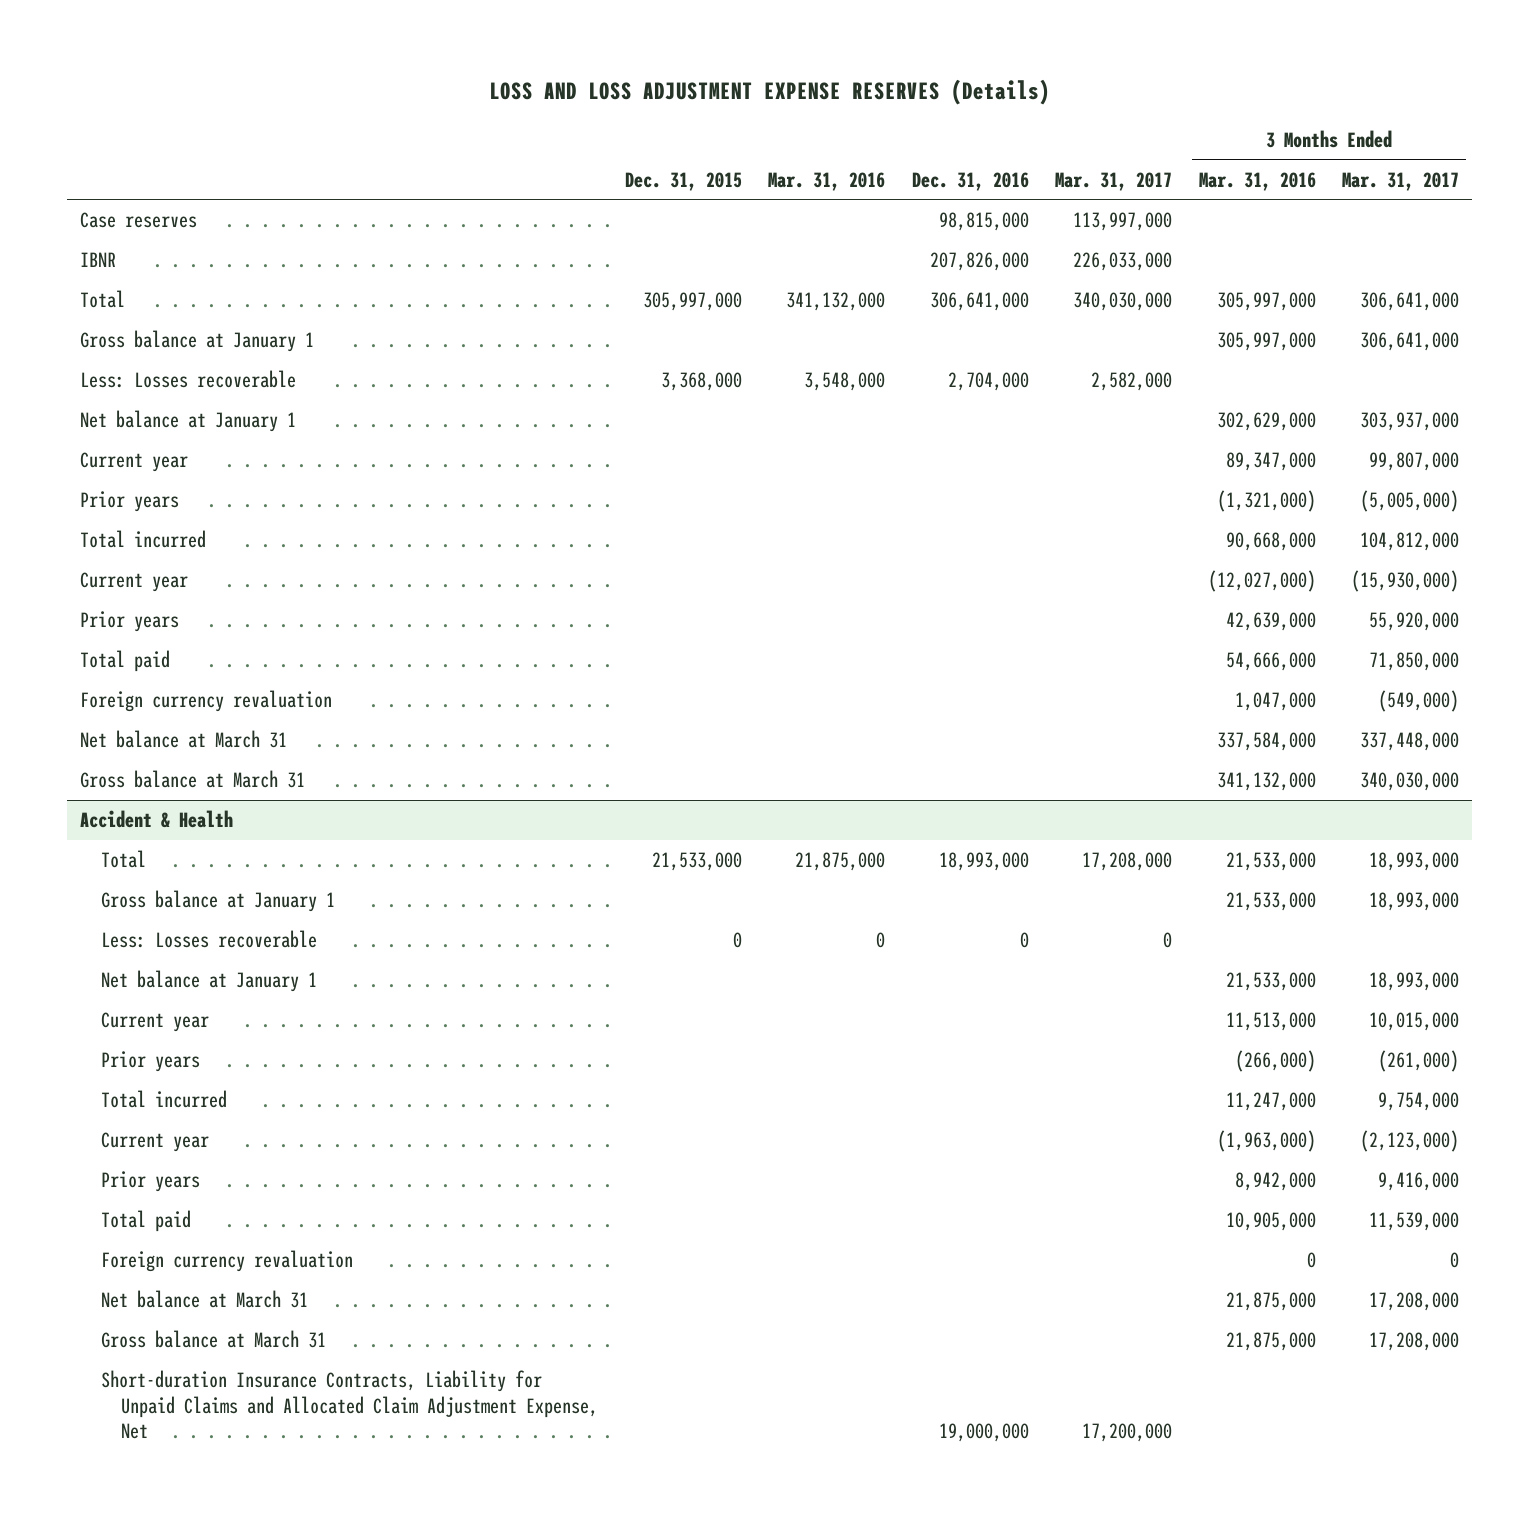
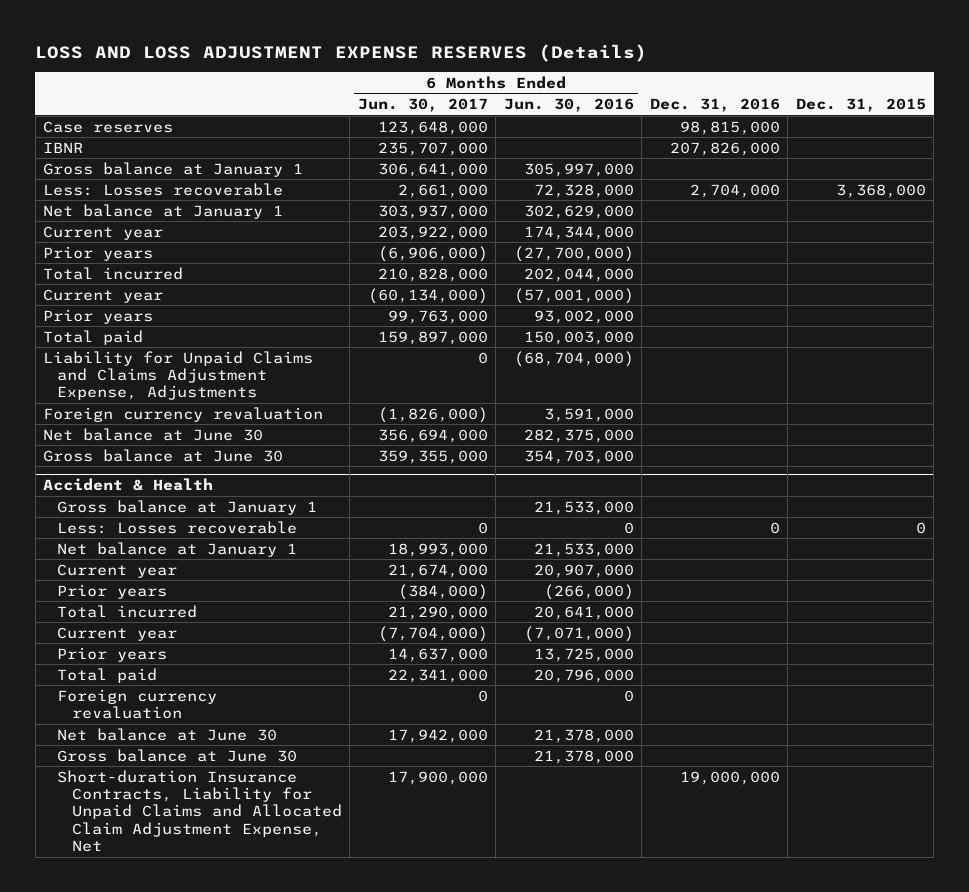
- | Dec. 31, 2015 | Mar. 31, 2016 | Dec. 31, 2016 | Mar. 31, 2017 | 3 Months Ended Mar. 31, 2016 | 3 Months Ended Mar. 31, 2017
+ | 6 Months Ended Jun. 30, 2017 | 6 Months Ended Jun. 30, 2016 | Dec. 31, 2016 | Dec. 31, 2015
- Total | 305,997,000 | 341,132,000 | 306,641,000 | 340,030,000 | 305,997,000 | 306,641,000
+ Liability for Unpaid Claims and Claims Adjustment Expense, Adjustments | 0 | (68,704,000) | |
- Net balance at March 31 | | | | | 337,584,000 | 337,448,000
- Gross balance at March 31 | | | | | 341,132,000 | 340,030,000
+ Net balance at June 30 | 356,694,000 | 282,375,000 | |
+ Gross balance at June 30 | 359,355,000 | 354,703,000 | |
@ Accident & Health
- Total | 21,533,000 | 21,875,000 | 18,993,000 | 17,208,000 | 21,533,000 | 18,993,000
- Net balance at March 31 | | | | | 21,875,000 | 17,208,000
- Gross balance at March 31 | | | | | 21,875,000 | 17,208,000
+ Net balance at June 30 | 17,942,000 | 21,378,000 | |
+ Gross balance at June 30 | | 21,378,000 | |

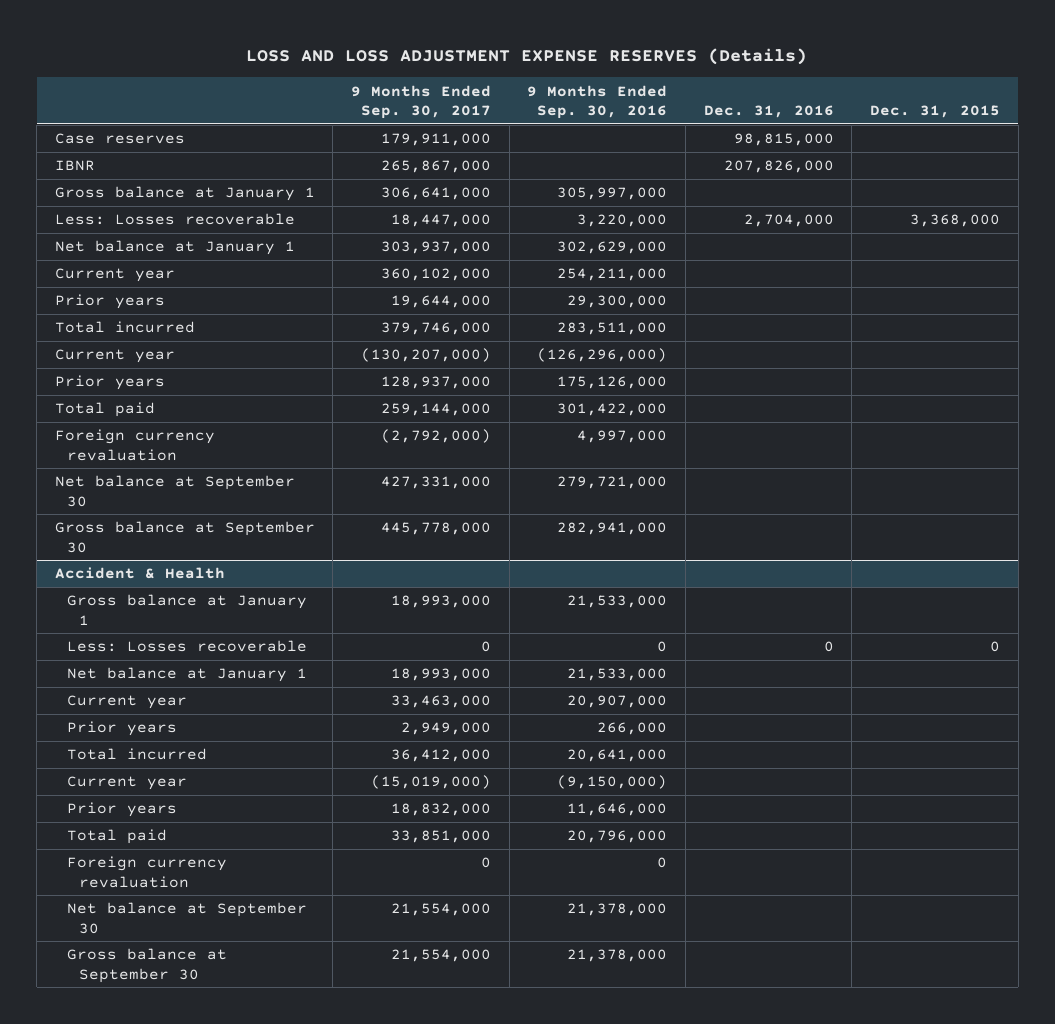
- | 6 Months Ended Jun. 30, 2017 | 6 Months Ended Jun. 30, 2016 | Dec. 31, 2016 | Dec. 31, 2015
+ | 9 Months Ended Sep. 30, 2017 | 9 Months Ended Sep. 30, 2016 | Dec. 31, 2016 | Dec. 31, 2015
- Liability for Unpaid Claims and Claims Adjustment Expense, Adjustments | 0 | (68,704,000) | |
- Net balance at June 30 | 356,694,000 | 282,375,000 | |
- Gross balance at June 30 | 359,355,000 | 354,703,000 | |
+ Net balance at September 30 | 427,331,000 | 279,721,000 | |
+ Gross balance at September 30 | 445,778,000 | 282,941,000 | |
@ Accident & Health
- Net balance at June 30 | 17,942,000 | 21,378,000 | |
- Gross balance at June 30 | | 21,378,000 | |
- Short-duration Insurance Contracts, Liability for Unpaid Claims and Allocated Claim Adjustment Expense, Net | 17,900,000 | | 19,000,000 |
+ Net balance at September 30 | 21,554,000 | 21,378,000 | |
+ Gross balance at September 30 | 21,554,000 | 21,378,000 | |

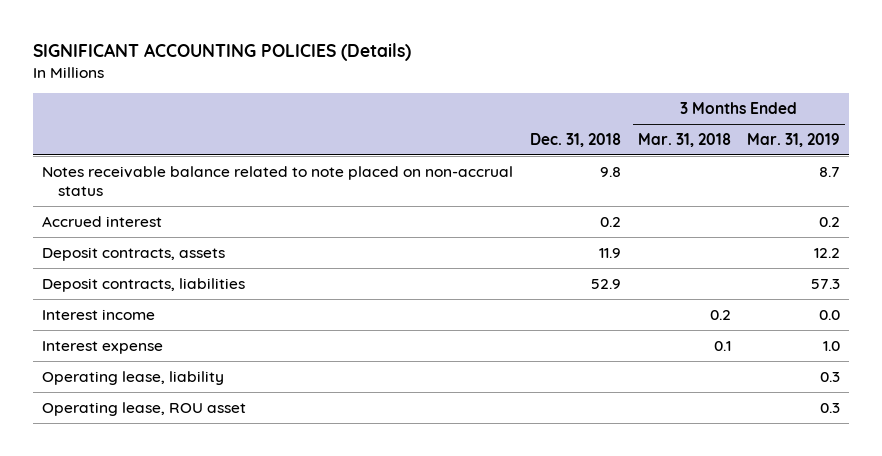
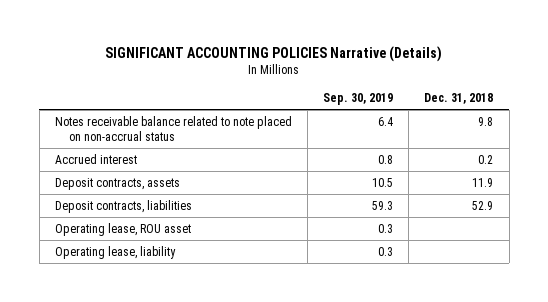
- SIGNIFICANT ACCOUNTING POLICIES (Details)
+ SIGNIFICANT ACCOUNTING POLICIES Narrative (Details)
- | Dec. 31, 2018 | 3 Months Ended Mar. 31, 2018 | 3 Months Ended Mar. 31, 2019
+ | Sep. 30, 2019 | Dec. 31, 2018
- Interest income | | 0.2 | 0.0
- Interest expense | | 0.1 | 1.0
moved down: Operating lease, liability | 0.3 |

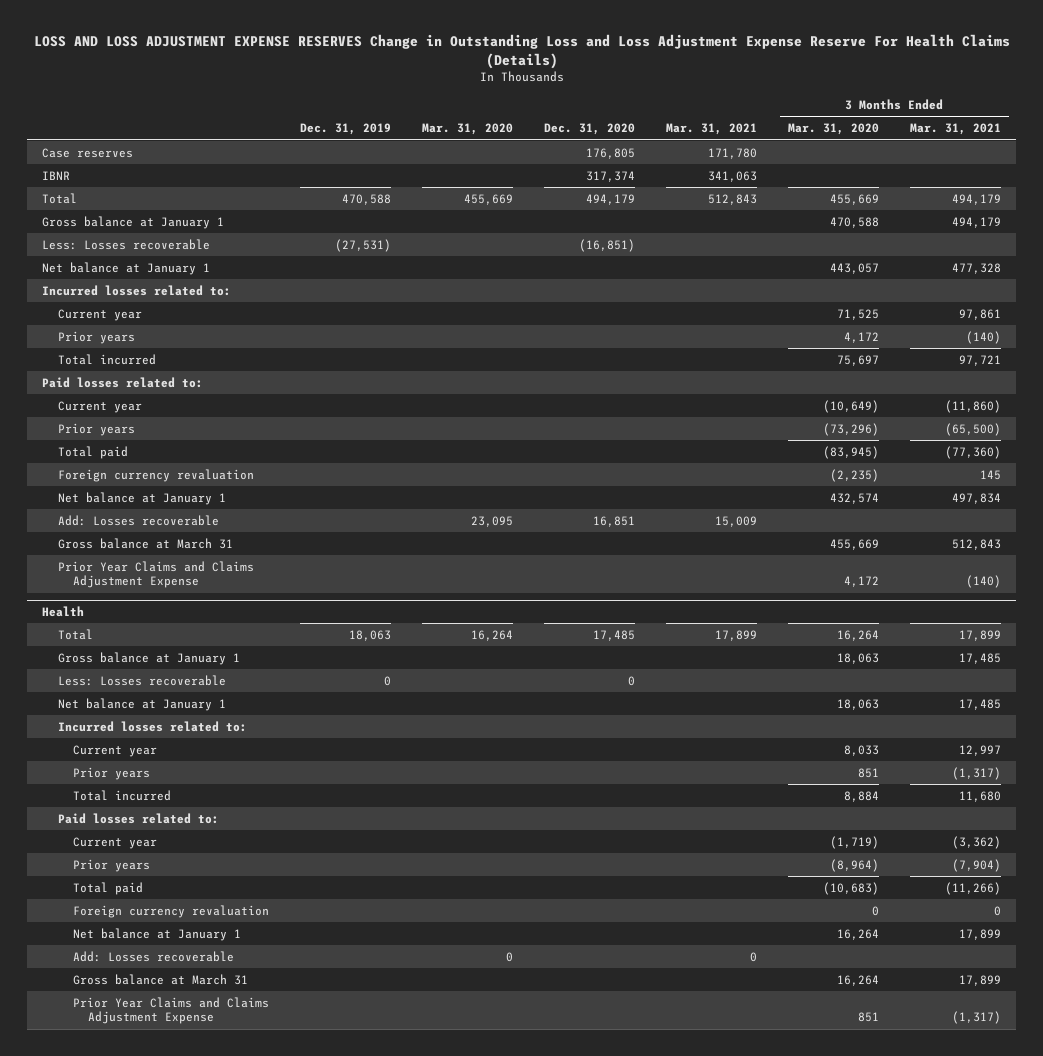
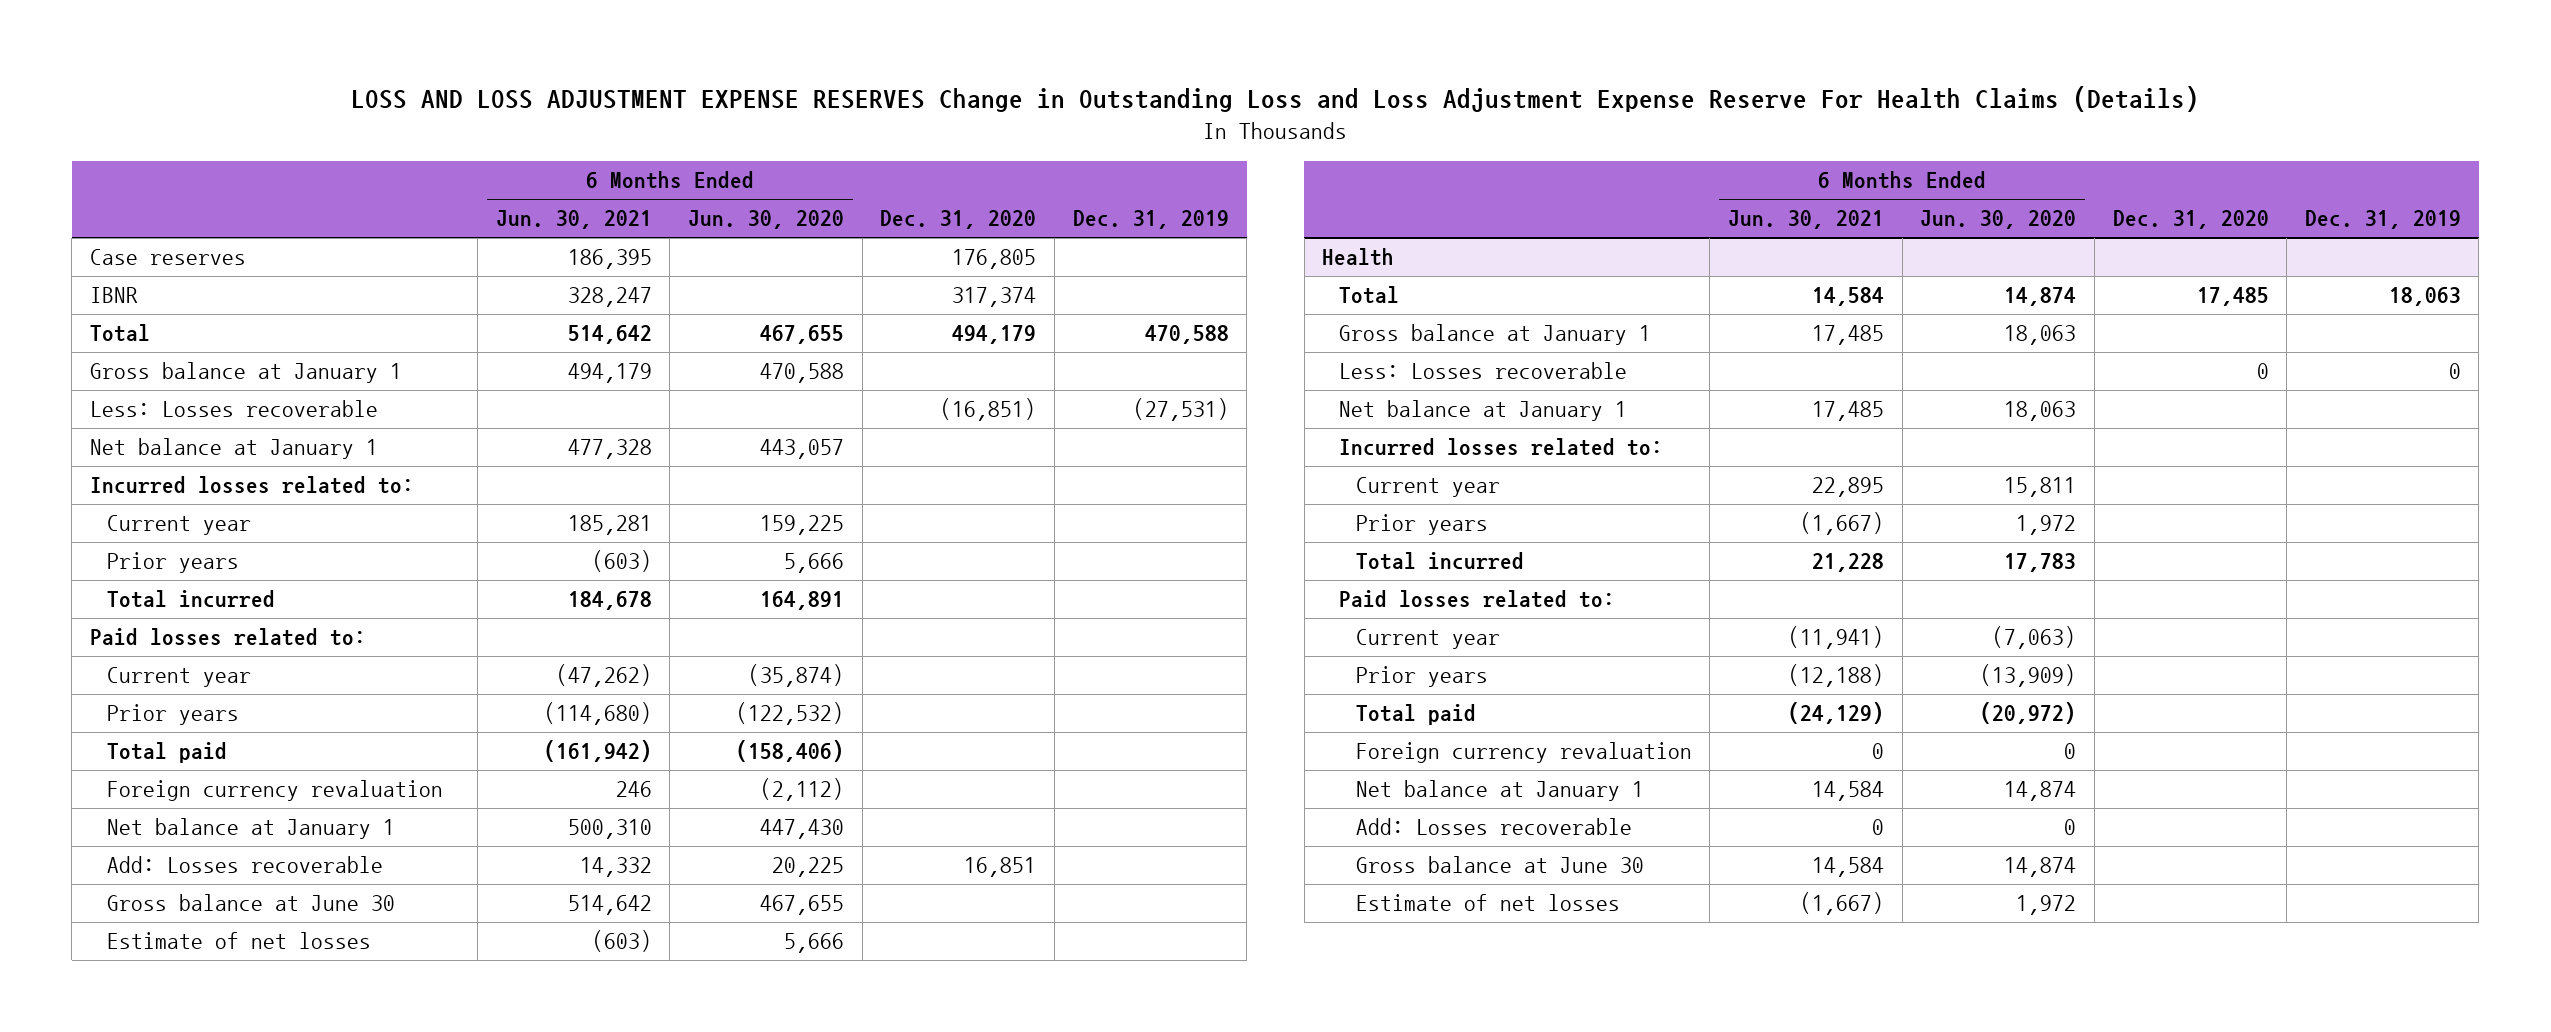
- | Dec. 31, 2019 | Mar. 31, 2020 | Dec. 31, 2020 | Mar. 31, 2021 | 3 Months Ended Mar. 31, 2020 | 3 Months Ended Mar. 31, 2021
+ | 6 Months Ended Jun. 30, 2021 | 6 Months Ended Jun. 30, 2020 | Dec. 31, 2020 | Dec. 31, 2019
- Gross balance at March 31 | | | | | 455,669 | 512,843
- Prior Year Claims and Claims Adjustment Expense | | | | | 4,172 | (140)
+ Gross balance at June 30 | 514,642 | 467,655 | |
+ Estimate of net losses | (603) | 5,666 | |
@ Health
- Gross balance at March 31 | | | | | 16,264 | 17,899
- Prior Year Claims and Claims Adjustment Expense | | | | | 851 | (1,317)
+ Gross balance at June 30 | 14,584 | 14,874 | |
+ Estimate of net losses | (1,667) | 1,972 | |

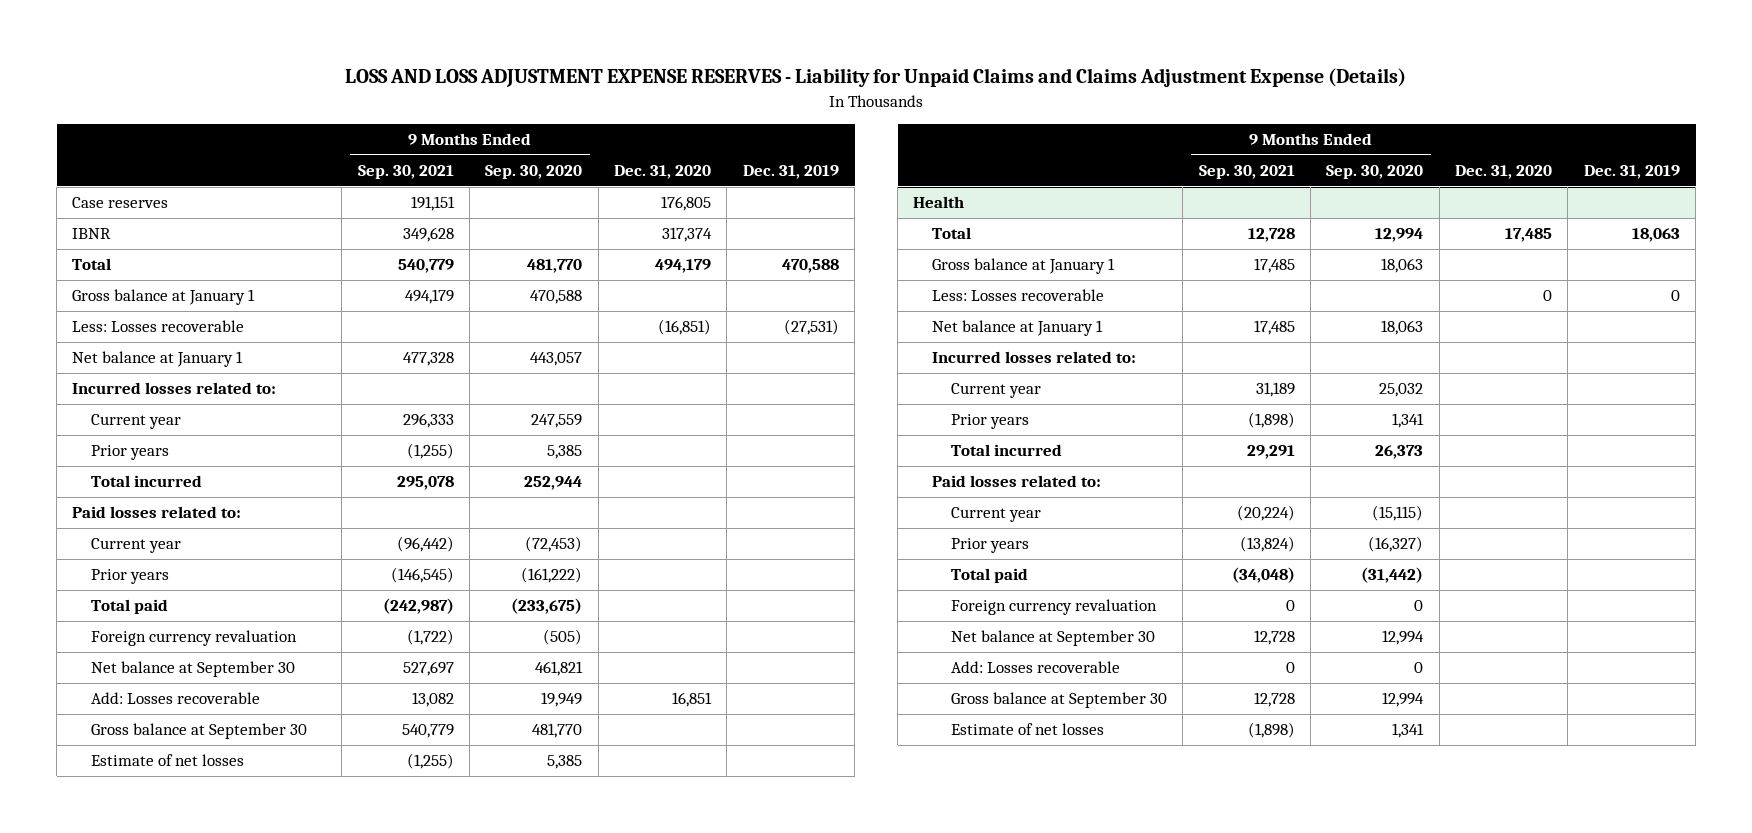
- LOSS AND LOSS ADJUSTMENT EXPENSE RESERVES Change in Outstanding Loss and Loss Adjustment Expense Reserve For Health Claims (Details)
+ LOSS AND LOSS ADJUSTMENT EXPENSE RESERVES - Liability for Unpaid Claims and Claims Adjustment Expense (Details)
- | 6 Months Ended Jun. 30, 2021 | 6 Months Ended Jun. 30, 2020 | Dec. 31, 2020 | Dec. 31, 2019
+ | 9 Months Ended Sep. 30, 2021 | 9 Months Ended Sep. 30, 2020 | Dec. 31, 2020 | Dec. 31, 2019
- Net balance at January 1 | 500,310 | 447,430 | |
+ Net balance at September 30 | 527,697 | 461,821 | |
- Gross balance at June 30 | 514,642 | 467,655 | |
+ Gross balance at September 30 | 540,779 | 481,770 | |
@ Health
- Net balance at January 1 | 14,584 | 14,874 | |
+ Net balance at September 30 | 12,728 | 12,994 | |
- Gross balance at June 30 | 14,584 | 14,874 | |
+ Gross balance at September 30 | 12,728 | 12,994 | |

